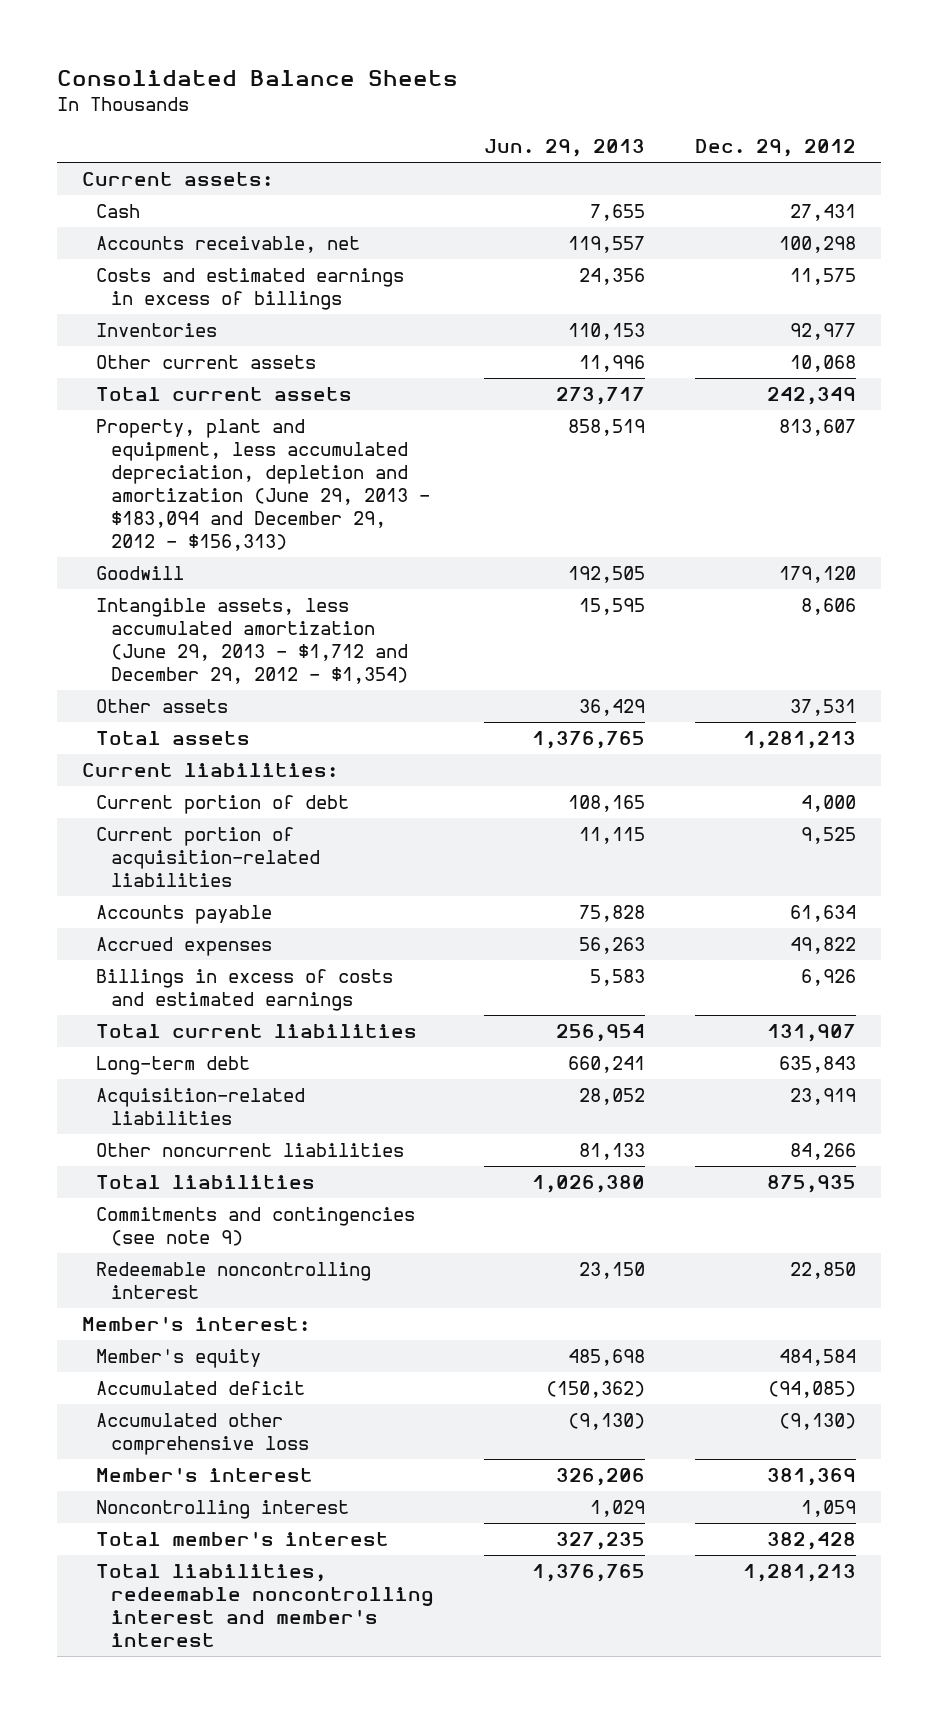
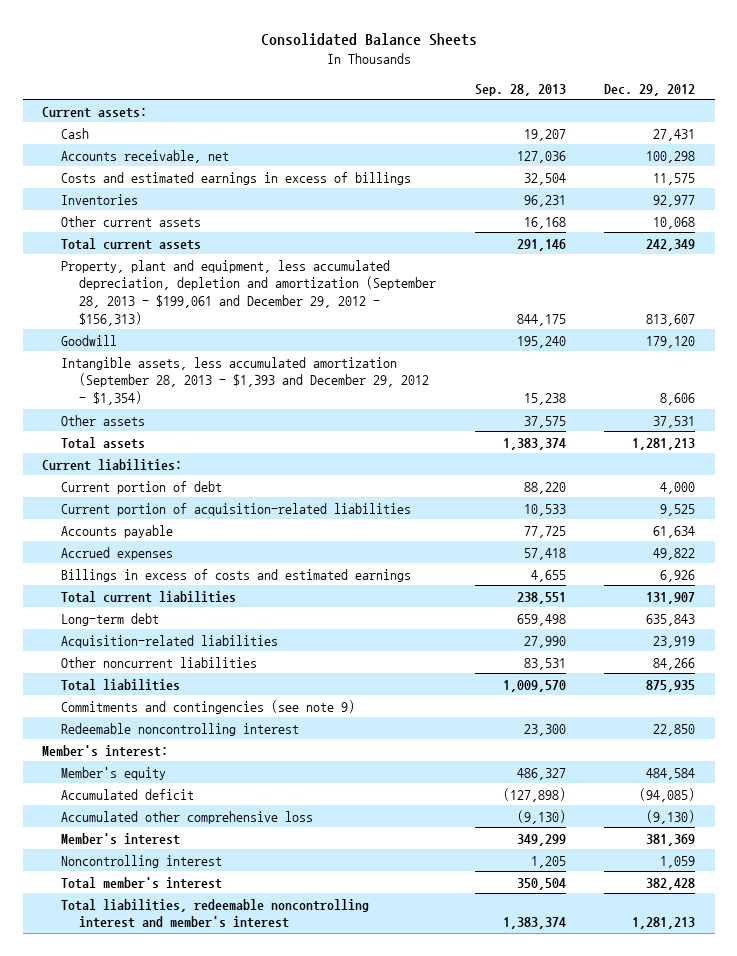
- | Jun. 29, 2013 | Dec. 29, 2012
+ | Sep. 28, 2013 | Dec. 29, 2012
- Property, plant and equipment, less accumulated depreciation, depletion and amortization (June 29, 2013 - $183,094 and December 29, 2012 - $156,313) | 858,519 | 813,607
+ Property, plant and equipment, less accumulated depreciation, depletion and amortization (September 28, 2013 - $199,061 and December 29, 2012 - $156,313) | 844,175 | 813,607
- Intangible assets, less accumulated amortization (June 29, 2013 - $1,712 and December 29, 2012 - $1,354) | 15,595 | 8,606
+ Intangible assets, less accumulated amortization (September 28, 2013 - $1,393 and December 29, 2012 - $1,354) | 15,238 | 8,606

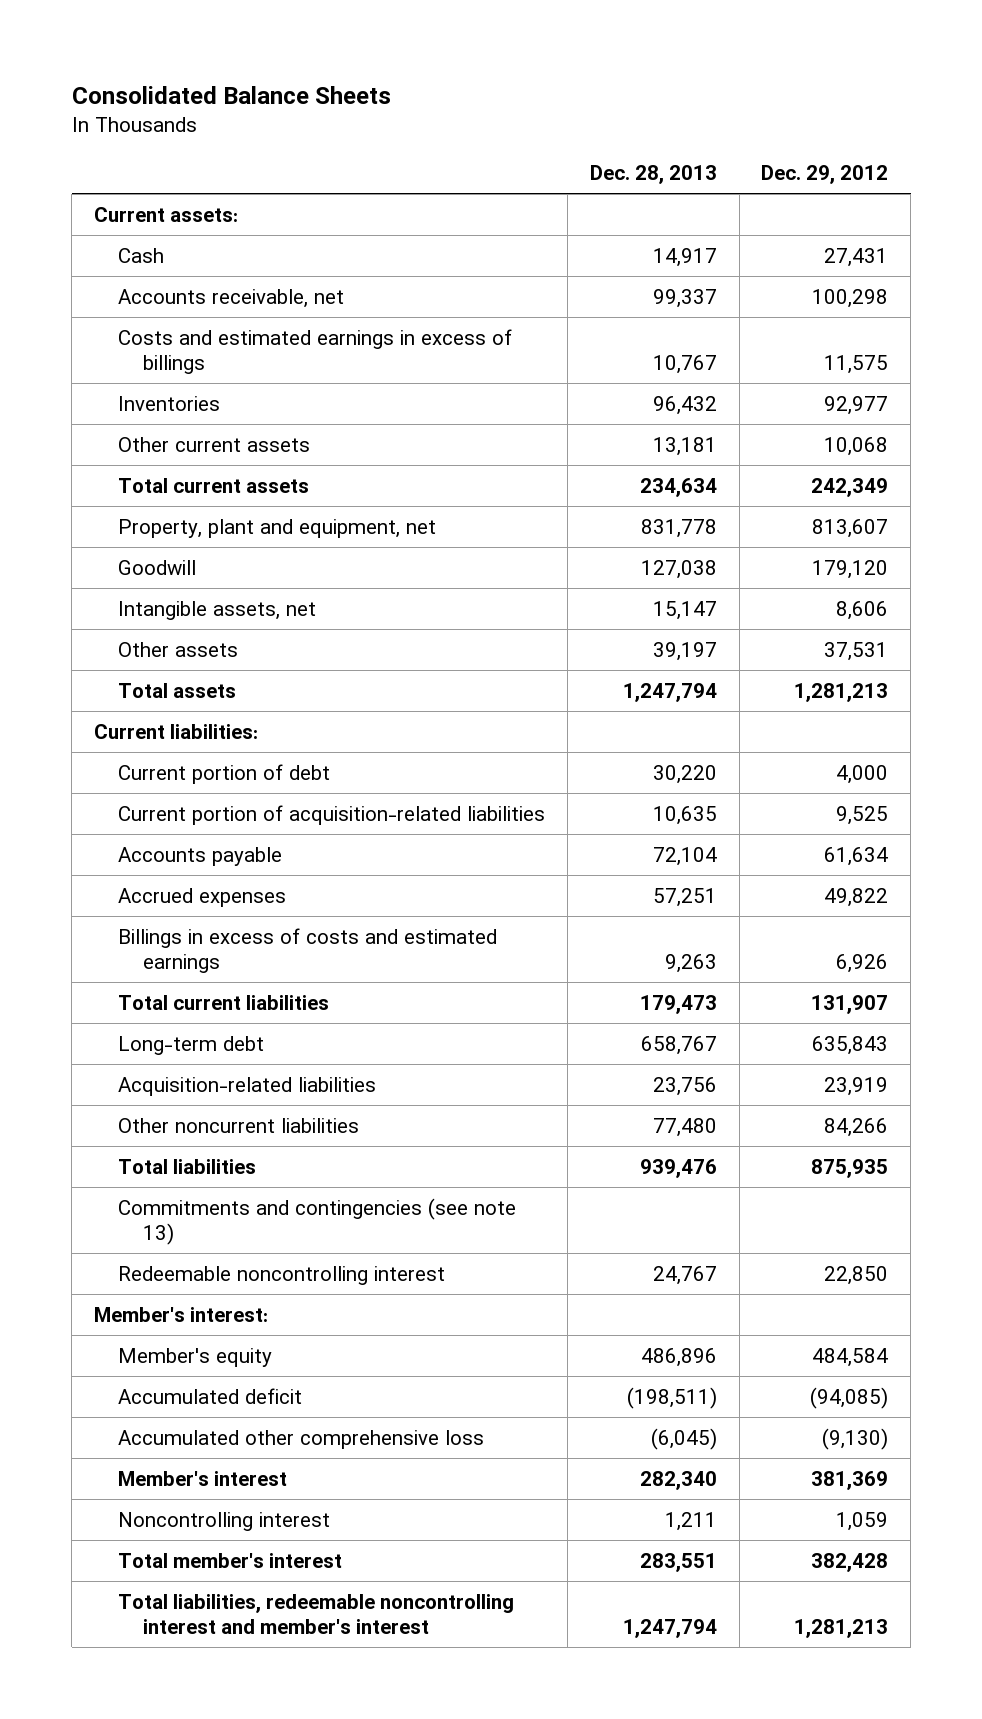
- | Sep. 28, 2013 | Dec. 29, 2012
+ | Dec. 28, 2013 | Dec. 29, 2012
- Property, plant and equipment, less accumulated depreciation, depletion and amortization (September 28, 2013 - $199,061 and December 29, 2012 - $156,313) | 844,175 | 813,607
+ Property, plant and equipment, net | 831,778 | 813,607
- Intangible assets, less accumulated amortization (September 28, 2013 - $1,393 and December 29, 2012 - $1,354) | 15,238 | 8,606
+ Intangible assets, net | 15,147 | 8,606
- Commitments and contingencies (see note 9)
+ Commitments and contingencies (see note 13)

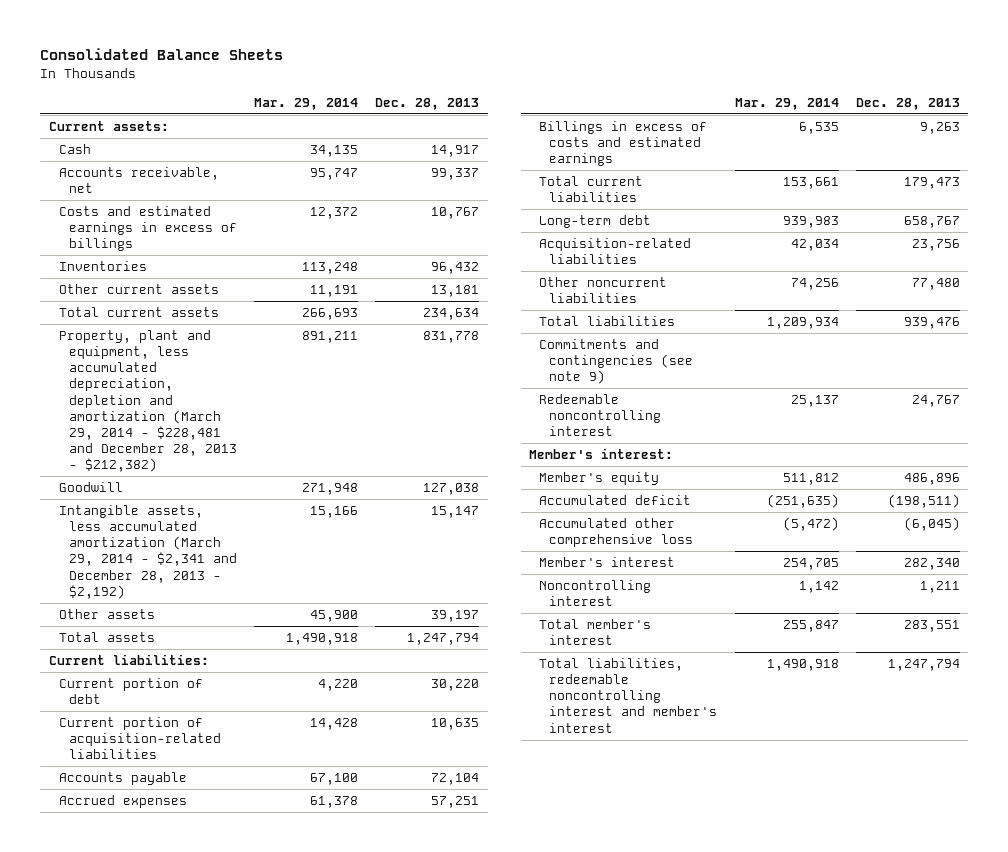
- | Dec. 28, 2013 | Dec. 29, 2012
+ | Mar. 29, 2014 | Dec. 28, 2013
- Property, plant and equipment, net | 831,778 | 813,607
+ Property, plant and equipment, less accumulated depreciation, depletion and amortization (March 29, 2014 - $228,481 and December 28, 2013 - $212,382) | 891,211 | 831,778
- Intangible assets, net | 15,147 | 8,606
+ Intangible assets, less accumulated amortization (March 29, 2014 - $2,341 and December 28, 2013 - $2,192) | 15,166 | 15,147
- Commitments and contingencies (see note 13)
+ Commitments and contingencies (see note 9)

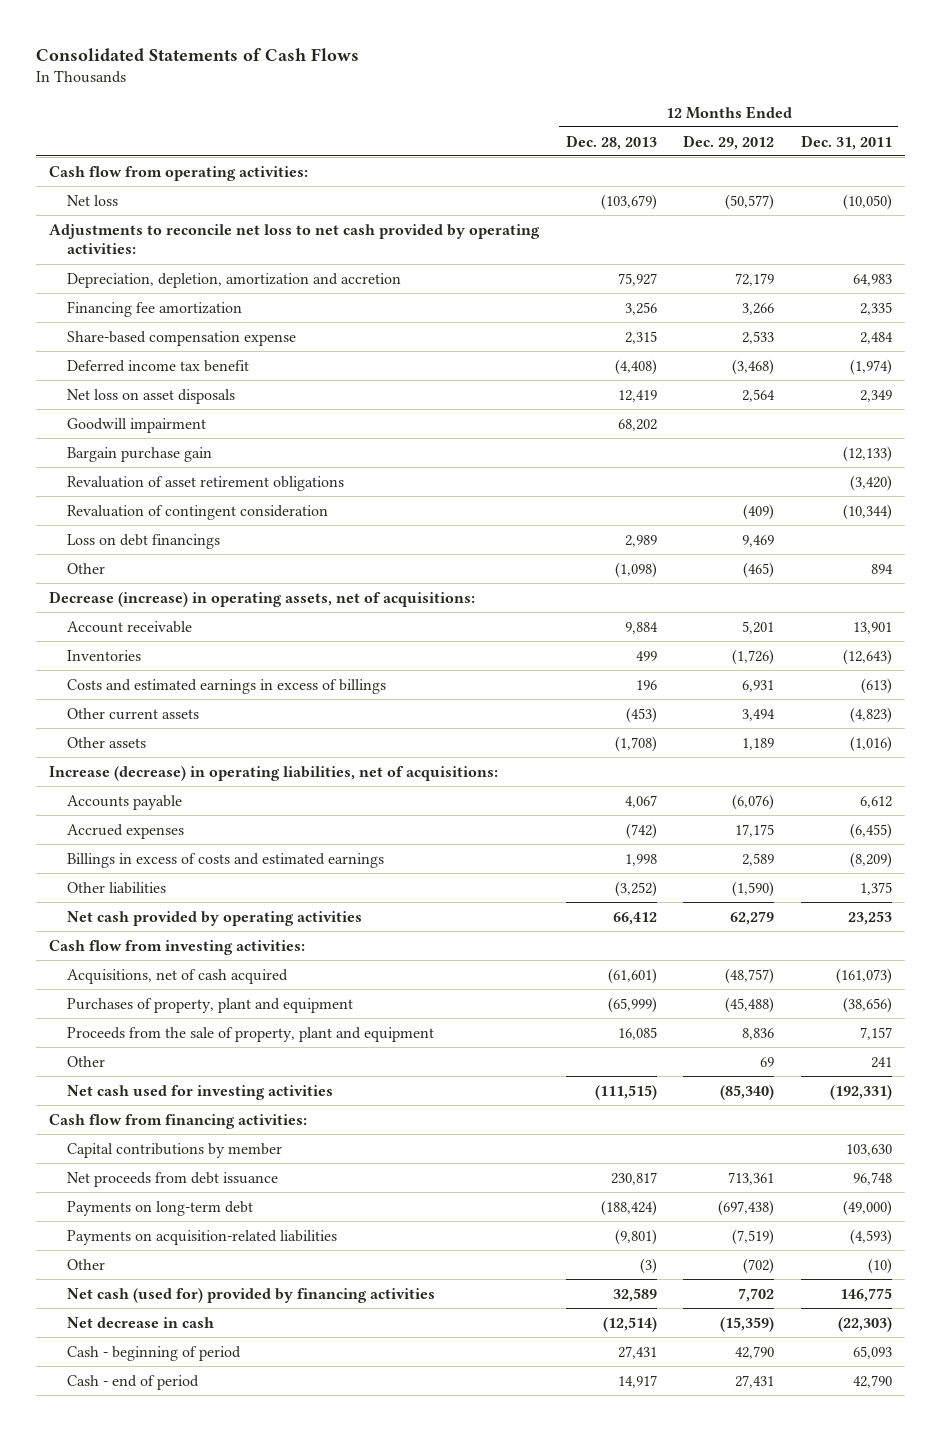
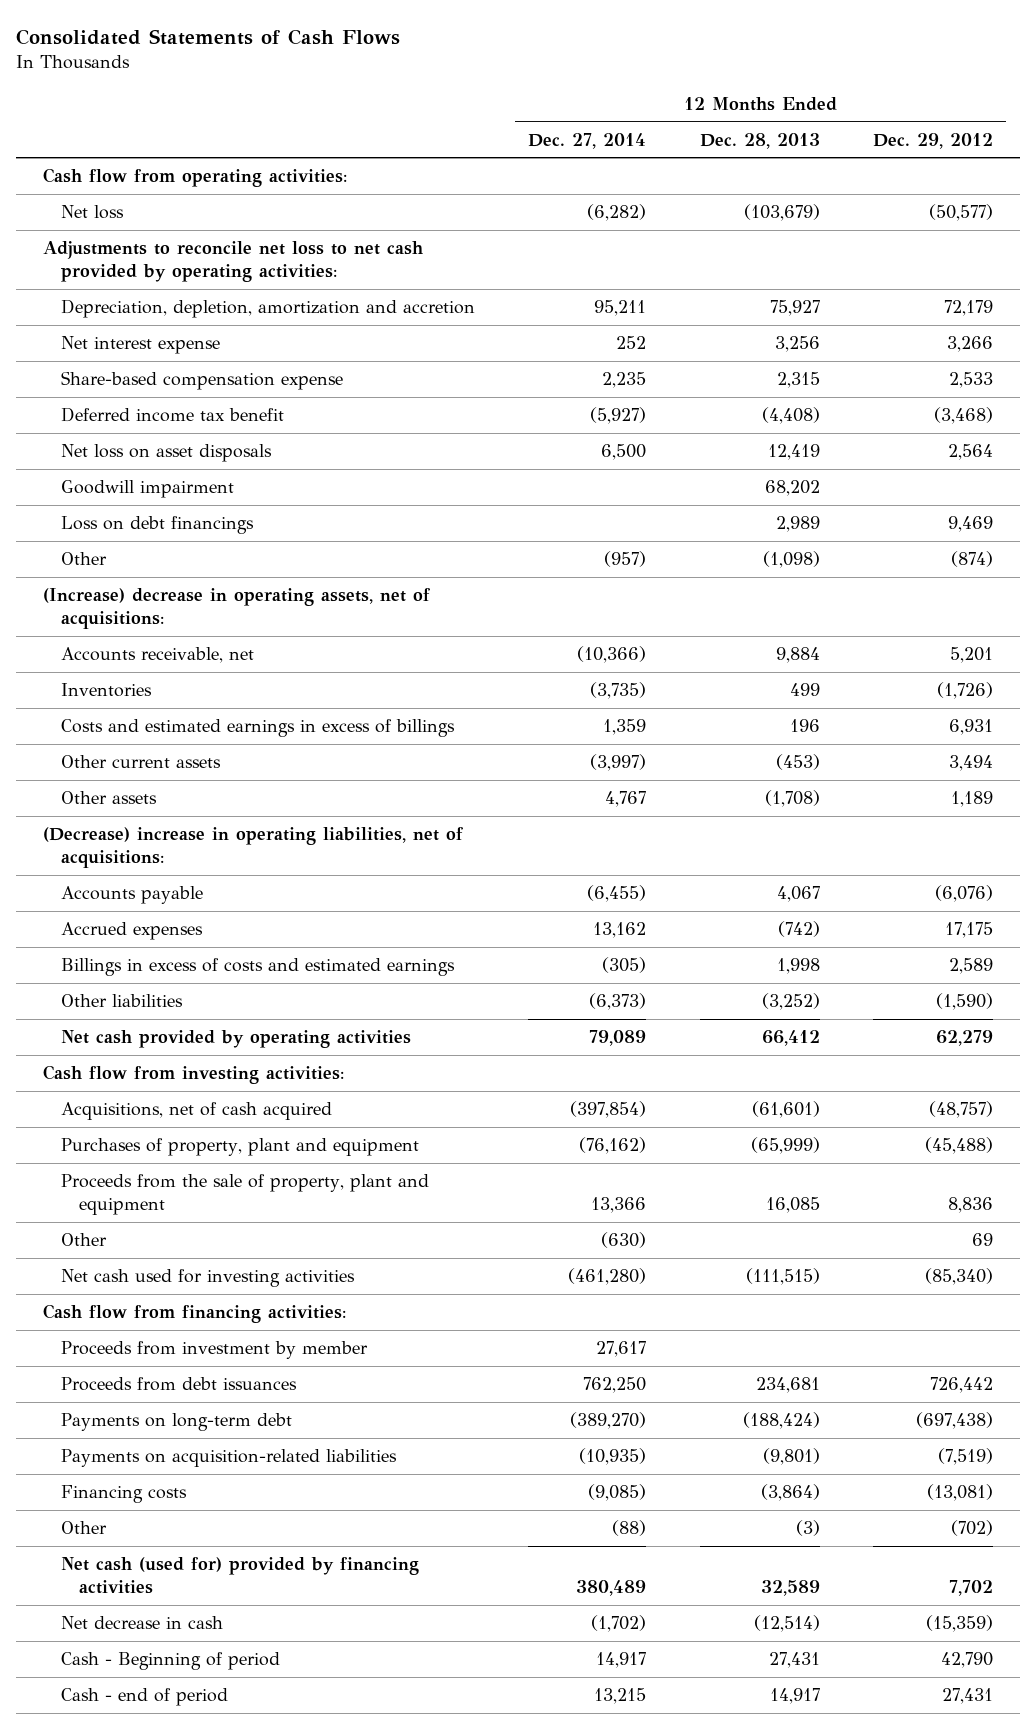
- | 12 Months Ended Dec. 28, 2013 | 12 Months Ended Dec. 29, 2012 | 12 Months Ended Dec. 31, 2011
+ | 12 Months Ended Dec. 27, 2014 | 12 Months Ended Dec. 28, 2013 | 12 Months Ended Dec. 29, 2012
- Financing fee amortization | 3,256 | 3,266 | 2,335
+ Net interest expense | 252 | 3,256 | 3,266
- Bargain purchase gain | | | (12,133)
- Revaluation of asset retirement obligations | | | (3,420)
- Revaluation of contingent consideration | | (409) | (10,344)
- Other | (1,098) | (465) | 894
- Decrease (increase) in operating assets, net of acquisitions:
- Account receivable | 9,884 | 5,201 | 13,901
+ Other | (957) | (1,098) | (874)
+ (Increase) decrease in operating assets, net of acquisitions:
+ Accounts receivable, net | (10,366) | 9,884 | 5,201
- Increase (decrease) in operating liabilities, net of acquisitions:
+ (Decrease) increase in operating liabilities, net of acquisitions:
- Capital contributions by member | | | 103,630
- Net proceeds from debt issuance | 230,817 | 713,361 | 96,748
+ Proceeds from investment by member | 27,617 | |
+ Proceeds from debt issuances | 762,250 | 234,681 | 726,442
+ Financing costs | (9,085) | (3,864) | (13,081)
- Cash - beginning of period | 27,431 | 42,790 | 65,093
+ Cash - Beginning of period | 14,917 | 27,431 | 42,790

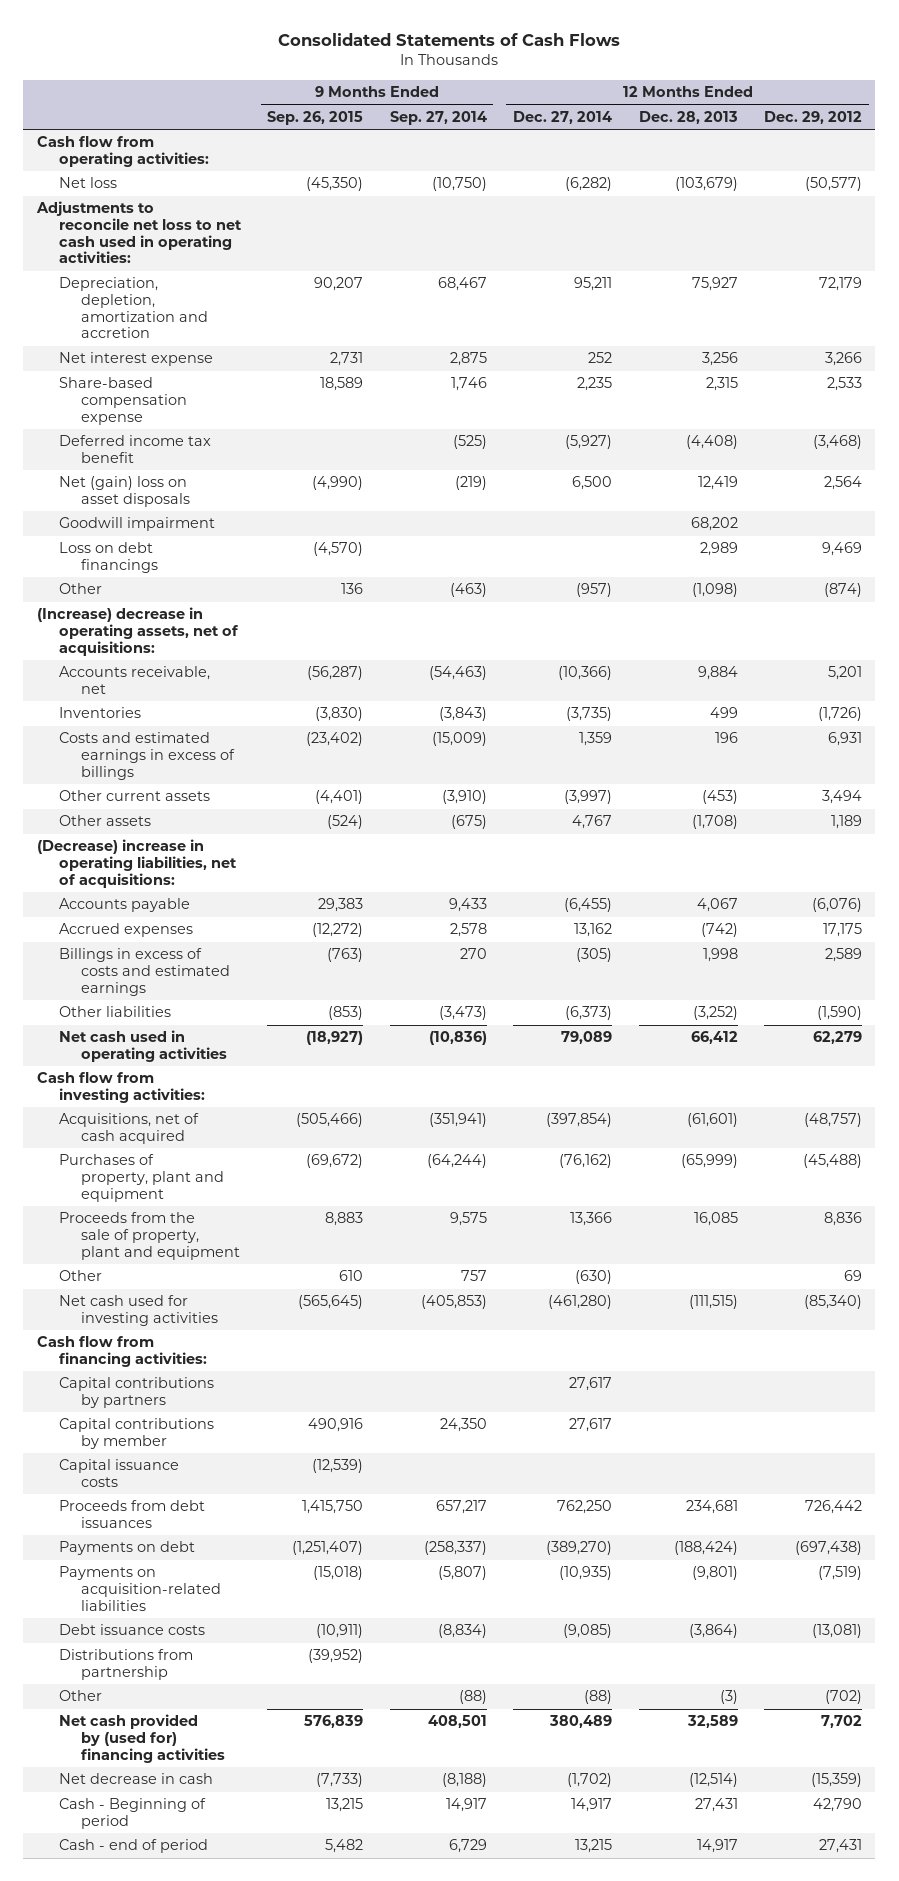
- | 12 Months Ended Dec. 27, 2014 | 12 Months Ended Dec. 28, 2013 | 12 Months Ended Dec. 29, 2012
+ | 9 Months Ended Sep. 26, 2015 | 9 Months Ended Sep. 27, 2014 | 12 Months Ended Dec. 27, 2014 | 12 Months Ended Dec. 28, 2013 | 12 Months Ended Dec. 29, 2012
- Adjustments to reconcile net loss to net cash provided by operating activities:
+ Adjustments to reconcile net loss to net cash used in operating activities:
- Net loss on asset disposals | 6,500 | 12,419 | 2,564
+ Net (gain) loss on asset disposals | (4,990) | (219) | 6,500 | 12,419 | 2,564
- Net cash provided by operating activities | 79,089 | 66,412 | 62,279
+ Net cash used in operating activities | (18,927) | (10,836) | 79,089 | 66,412 | 62,279
- Proceeds from investment by member | 27,617 | |
+ Capital contributions by partners | | | 27,617 | |
+ Capital contributions by member | 490,916 | 24,350 | 27,617 | |
+ Capital issuance costs | (12,539) | | | |
- Payments on long-term debt | (389,270) | (188,424) | (697,438)
+ Payments on debt | (1,251,407) | (258,337) | (389,270) | (188,424) | (697,438)
- Financing costs | (9,085) | (3,864) | (13,081)
+ Debt issuance costs | (10,911) | (8,834) | (9,085) | (3,864) | (13,081)
+ Distributions from partnership | (39,952) | | | |
- Net cash (used for) provided by financing activities | 380,489 | 32,589 | 7,702
+ Net cash provided by (used for) financing activities | 576,839 | 408,501 | 380,489 | 32,589 | 7,702

